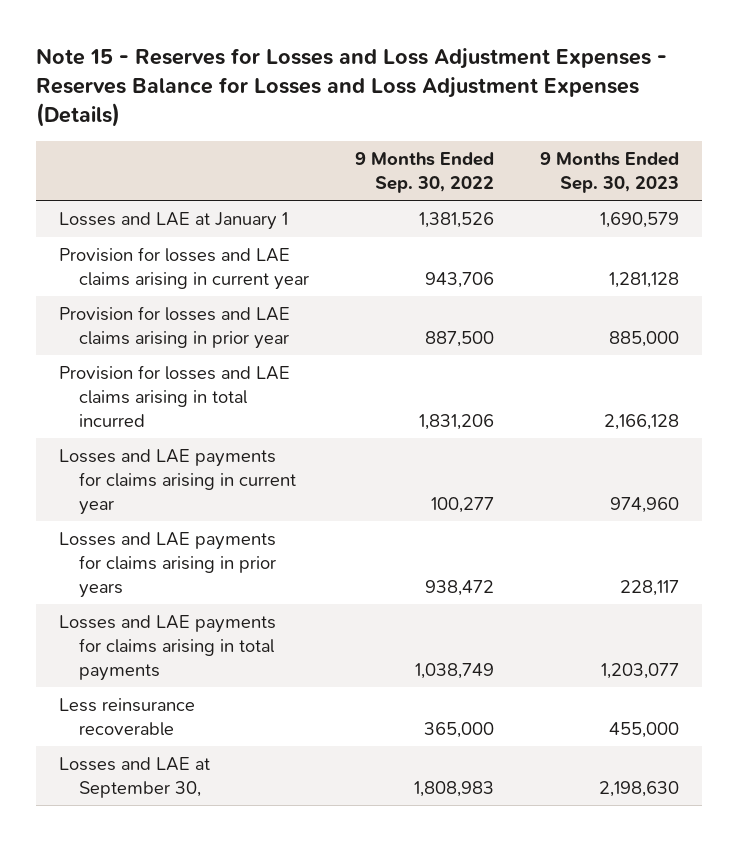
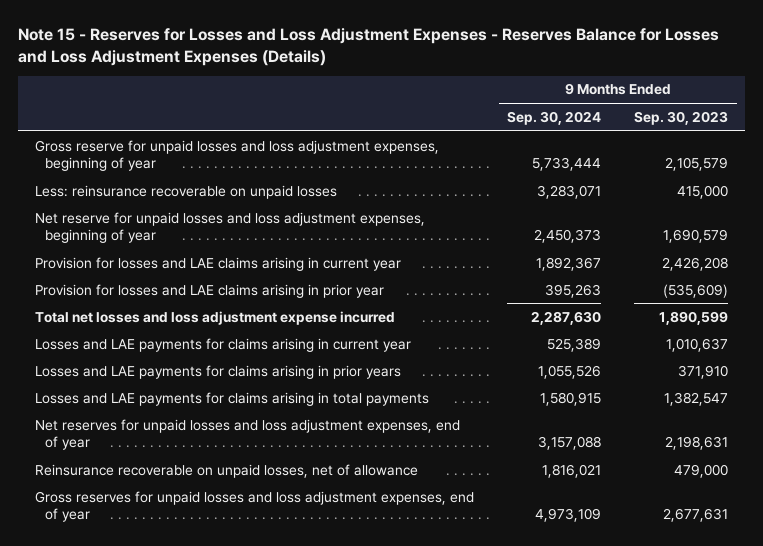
- | 9 Months Ended Sep. 30, 2022 | 9 Months Ended Sep. 30, 2023
+ | 9 Months Ended Sep. 30, 2024 | 9 Months Ended Sep. 30, 2023
- Losses and LAE at January 1 | 1,381,526 | 1,690,579
- Provision for losses and LAE claims arising in current year | 943,706 | 1,281,128
- Provision for losses and LAE claims arising in prior year | 887,500 | 885,000
- Provision for losses and LAE claims arising in total incurred | 1,831,206 | 2,166,128
- Losses and LAE payments for claims arising in current year | 100,277 | 974,960
- Losses and LAE payments for claims arising in prior years | 938,472 | 228,117
- Losses and LAE payments for claims arising in total payments | 1,038,749 | 1,203,077
- Less reinsurance recoverable | 365,000 | 455,000
- Losses and LAE at September 30, | 1,808,983 | 2,198,630
+ Gross reserve for unpaid losses and loss adjustment expenses, beginning of year | 5,733,444 | 2,105,579
+ Less: reinsurance recoverable on unpaid losses | 3,283,071 | 415,000
+ Net reserve for unpaid losses and loss adjustment expenses, beginning of year | 2,450,373 | 1,690,579
+ Provision for losses and LAE claims arising in current year | 1,892,367 | 2,426,208
+ Provision for losses and LAE claims arising in prior year | 395,263 | (535,609)
+ Total net losses and loss adjustment expense incurred | 2,287,630 | 1,890,599
+ Losses and LAE payments for claims arising in current year | 525,389 | 1,010,637
+ Losses and LAE payments for claims arising in prior years | 1,055,526 | 371,910
+ Losses and LAE payments for claims arising in total payments | 1,580,915 | 1,382,547
+ Net reserves for unpaid losses and loss adjustment expenses, end of year | 3,157,088 | 2,198,631
+ Reinsurance recoverable on unpaid losses, net of allowance | 1,816,021 | 479,000
+ Gross reserves for unpaid losses and loss adjustment expenses, end of year | 4,973,109 | 2,677,631

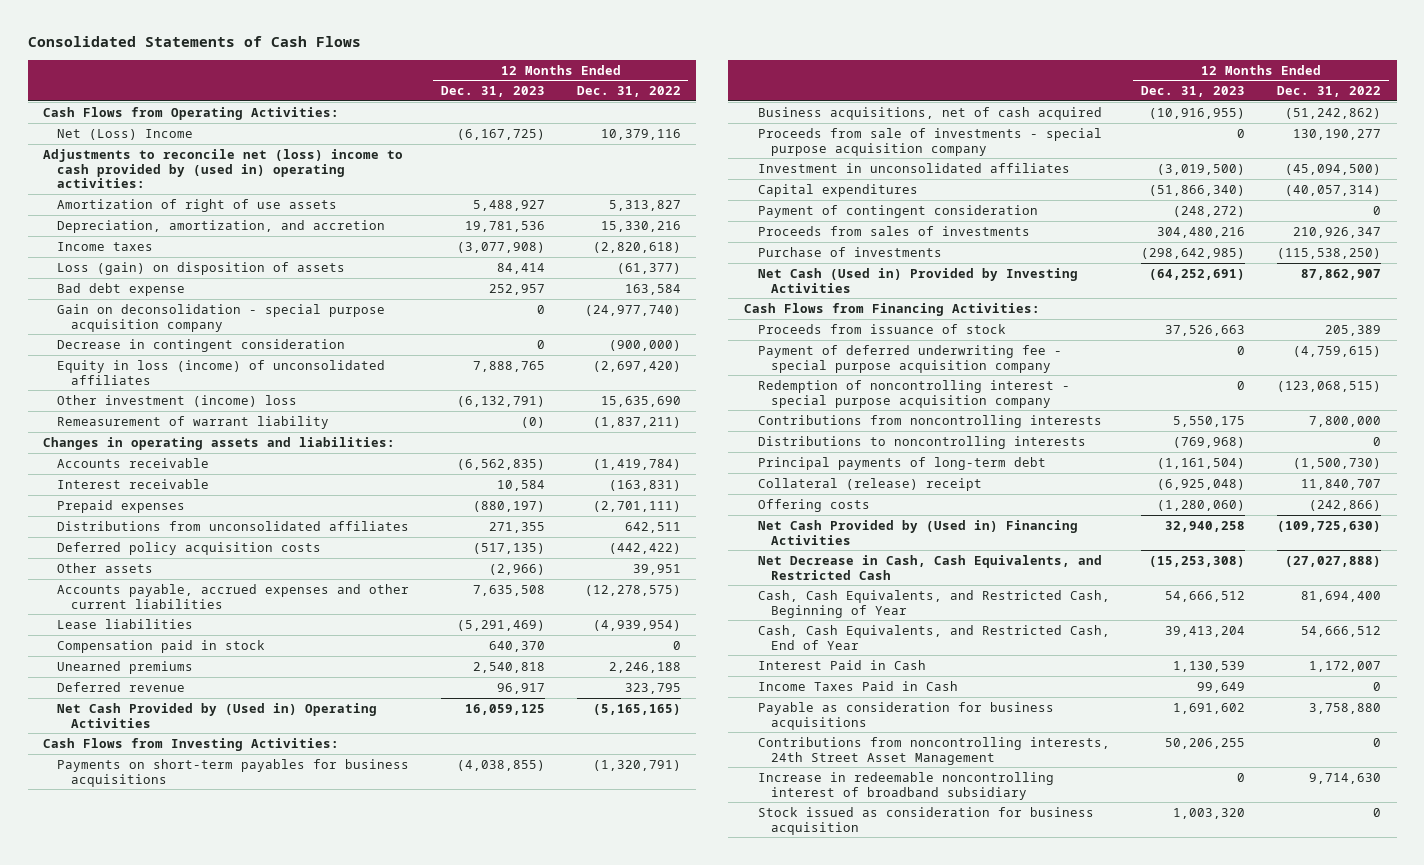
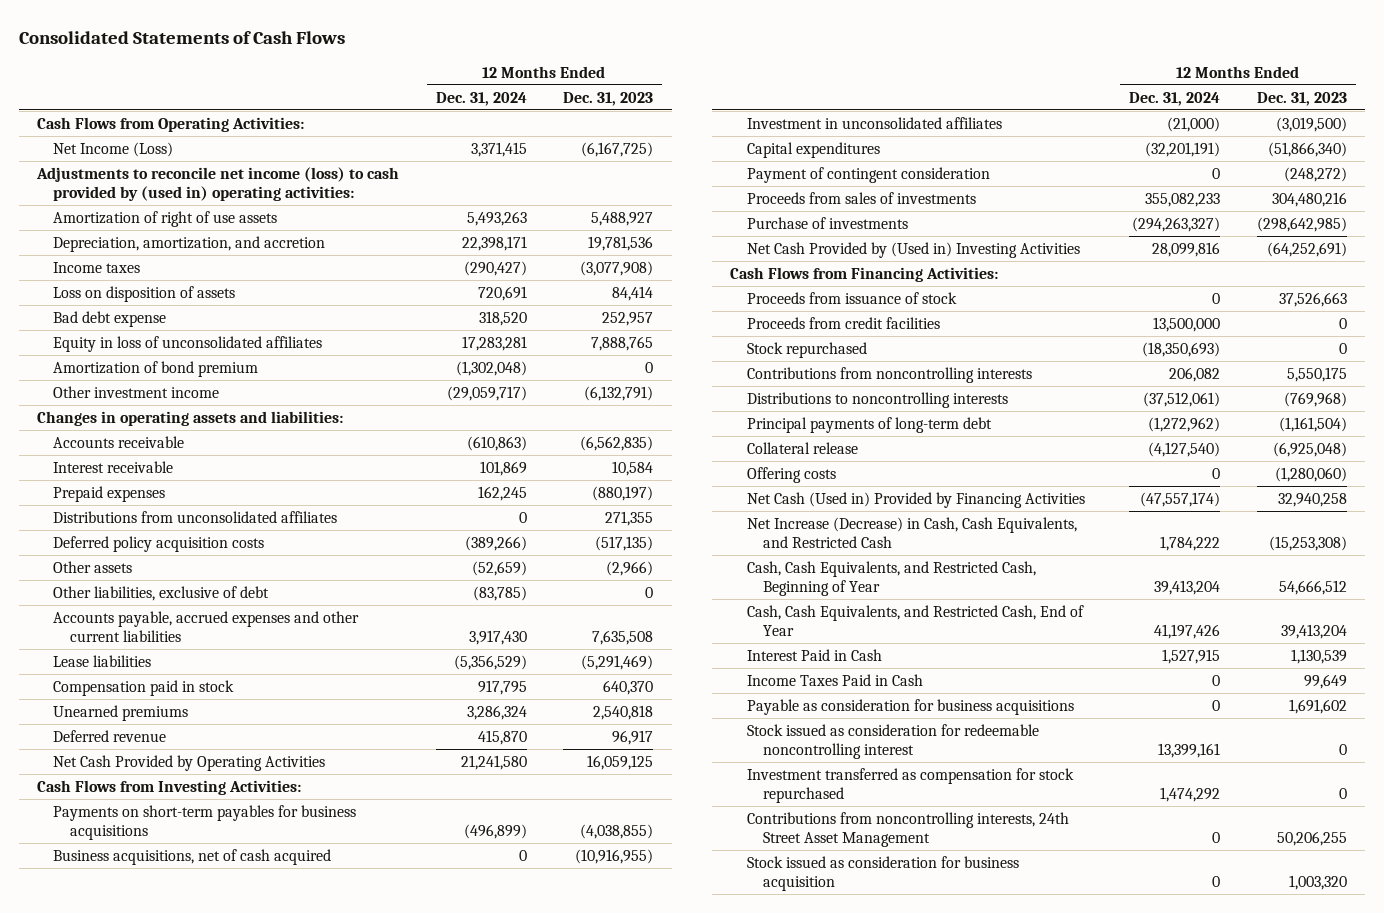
- | 12 Months Ended Dec. 31, 2023 | 12 Months Ended Dec. 31, 2022
+ | 12 Months Ended Dec. 31, 2024 | 12 Months Ended Dec. 31, 2023
- Net (Loss) Income | (6,167,725) | 10,379,116
- Adjustments to reconcile net (loss) income to cash provided by (used in) operating activities:
+ Net Income (Loss) | 3,371,415 | (6,167,725)
+ Adjustments to reconcile net income (loss) to cash provided by (used in) operating activities:
- Loss (gain) on disposition of assets | 84,414 | (61,377)
+ Loss on disposition of assets | 720,691 | 84,414
- Gain on deconsolidation - special purpose acquisition company | 0 | (24,977,740)
- Decrease in contingent consideration | 0 | (900,000)
- Equity in loss (income) of unconsolidated affiliates | 7,888,765 | (2,697,420)
- Other investment (income) loss | (6,132,791) | 15,635,690
- Remeasurement of warrant liability | (0) | (1,837,211)
+ Equity in loss of unconsolidated affiliates | 17,283,281 | 7,888,765
+ Amortization of bond premium | (1,302,048) | 0
+ Other investment income | (29,059,717) | (6,132,791)
+ Other liabilities, exclusive of debt | (83,785) | 0
- Net Cash Provided by (Used in) Operating Activities | 16,059,125 | (5,165,165)
+ Net Cash Provided by Operating Activities | 21,241,580 | 16,059,125
- Proceeds from sale of investments - special purpose acquisition company | 0 | 130,190,277
- Net Cash (Used in) Provided by Investing Activities | (64,252,691) | 87,862,907
+ Net Cash Provided by (Used in) Investing Activities | 28,099,816 | (64,252,691)
- Payment of deferred underwriting fee - special purpose acquisition company | 0 | (4,759,615)
- Redemption of noncontrolling interest - special purpose acquisition company | 0 | (123,068,515)
+ Proceeds from credit facilities | 13,500,000 | 0
+ Stock repurchased | (18,350,693) | 0
- Collateral (release) receipt | (6,925,048) | 11,840,707
+ Collateral release | (4,127,540) | (6,925,048)
- Net Cash Provided by (Used in) Financing Activities | 32,940,258 | (109,725,630)
- Net Decrease in Cash, Cash Equivalents, and Restricted Cash | (15,253,308) | (27,027,888)
+ Net Cash (Used in) Provided by Financing Activities | (47,557,174) | 32,940,258
+ Net Increase (Decrease) in Cash, Cash Equivalents, and Restricted Cash | 1,784,222 | (15,253,308)
+ Stock issued as consideration for redeemable noncontrolling interest | 13,399,161 | 0
+ Investment transferred as compensation for stock repurchased | 1,474,292 | 0
- Increase in redeemable noncontrolling interest of broadband subsidiary | 0 | 9,714,630

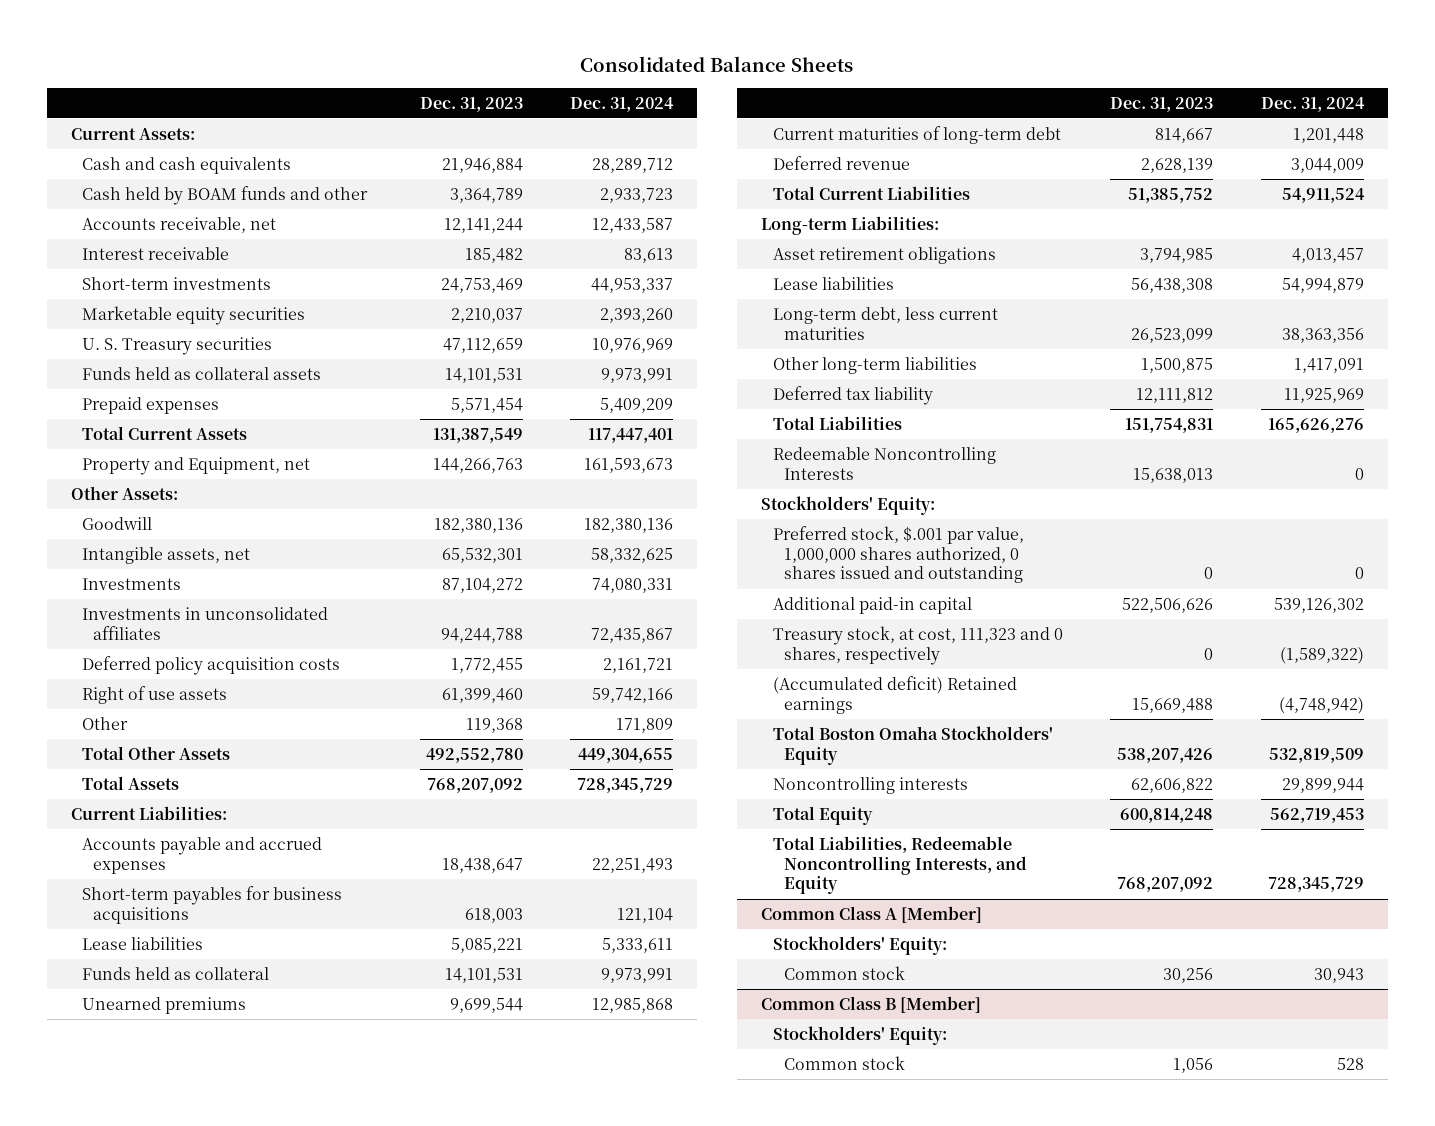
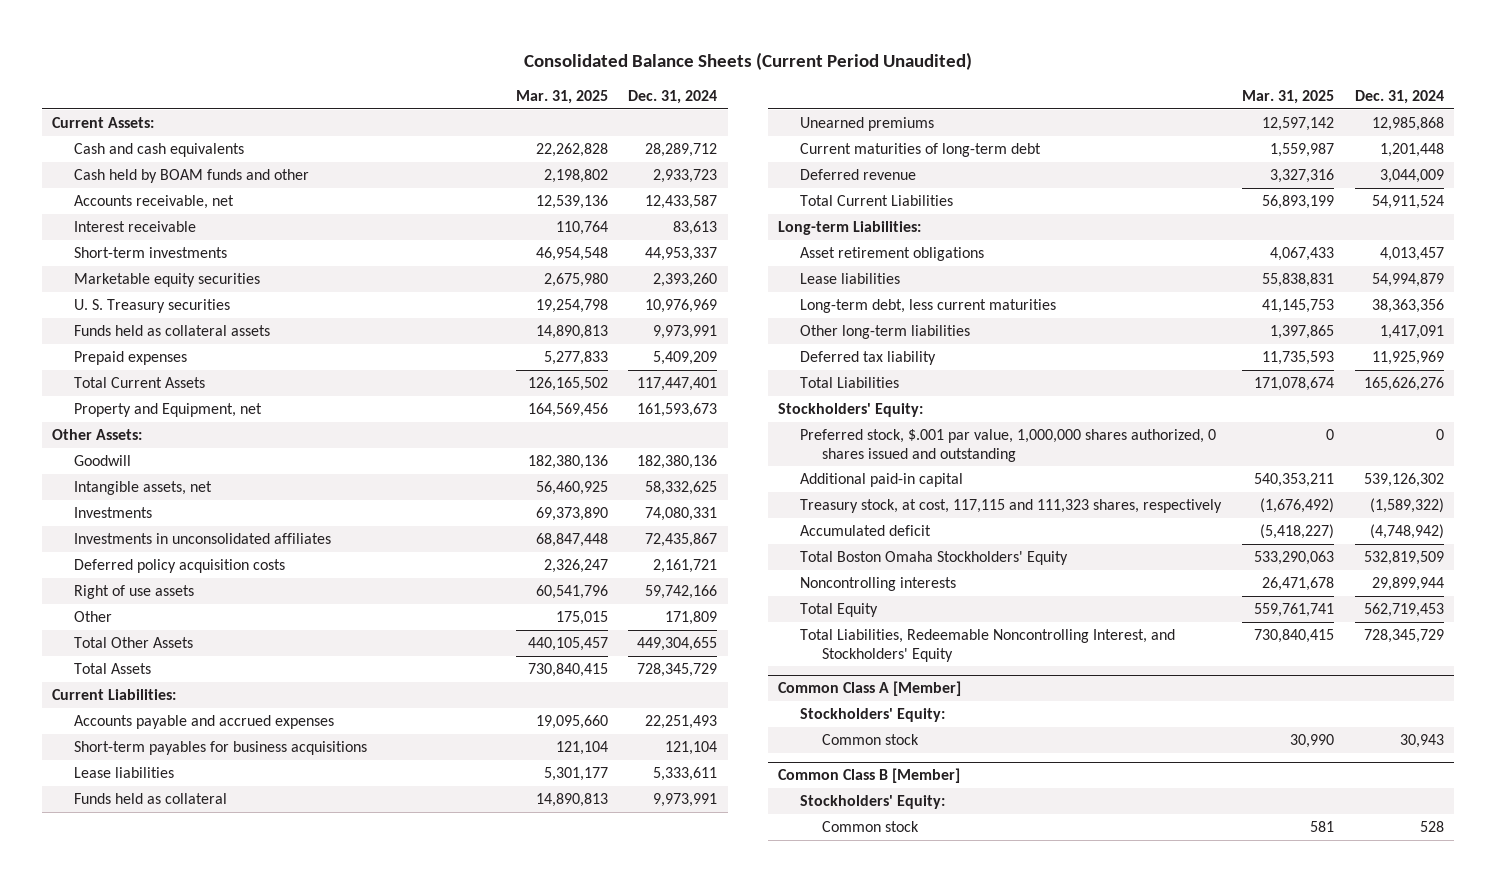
- Consolidated Balance Sheets
+ Consolidated Balance Sheets (Current Period Unaudited)
- | Dec. 31, 2023 | Dec. 31, 2024
+ | Mar. 31, 2025 | Dec. 31, 2024
- Redeemable Noncontrolling Interests | 15,638,013 | 0
- Treasury stock, at cost, 111,323 and 0 shares, respectively | 0 | (1,589,322)
- (Accumulated deficit) Retained earnings | 15,669,488 | (4,748,942)
+ Treasury stock, at cost, 117,115 and 111,323 shares, respectively | (1,676,492) | (1,589,322)
+ Accumulated deficit | (5,418,227) | (4,748,942)
- Total Liabilities, Redeemable Noncontrolling Interests, and Equity | 768,207,092 | 728,345,729
+ Total Liabilities, Redeemable Noncontrolling Interest, and Stockholders' Equity | 730,840,415 | 728,345,729

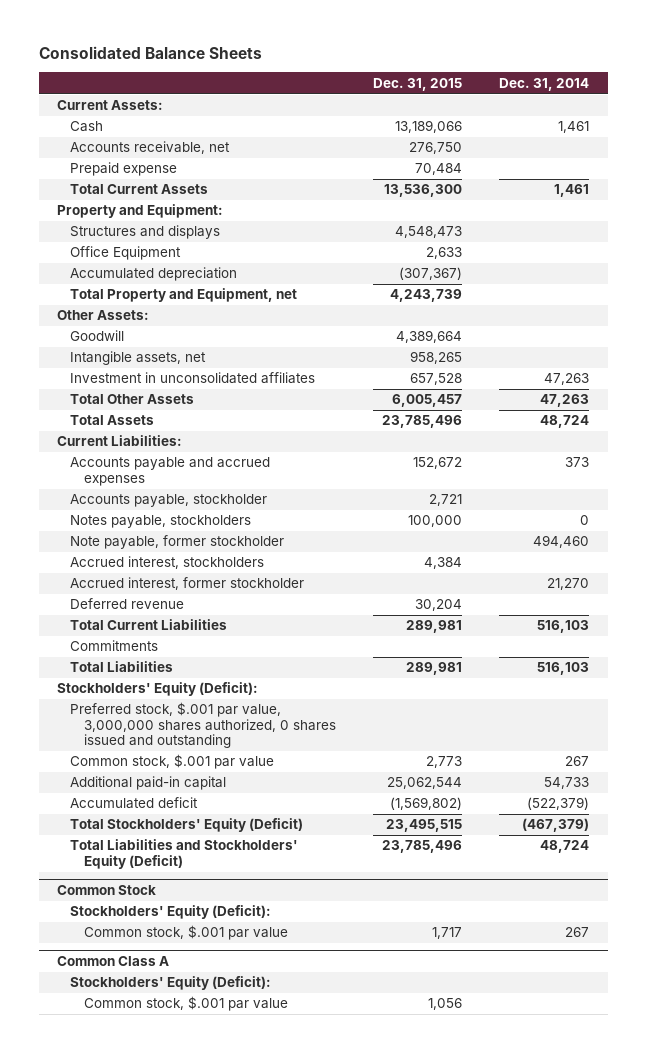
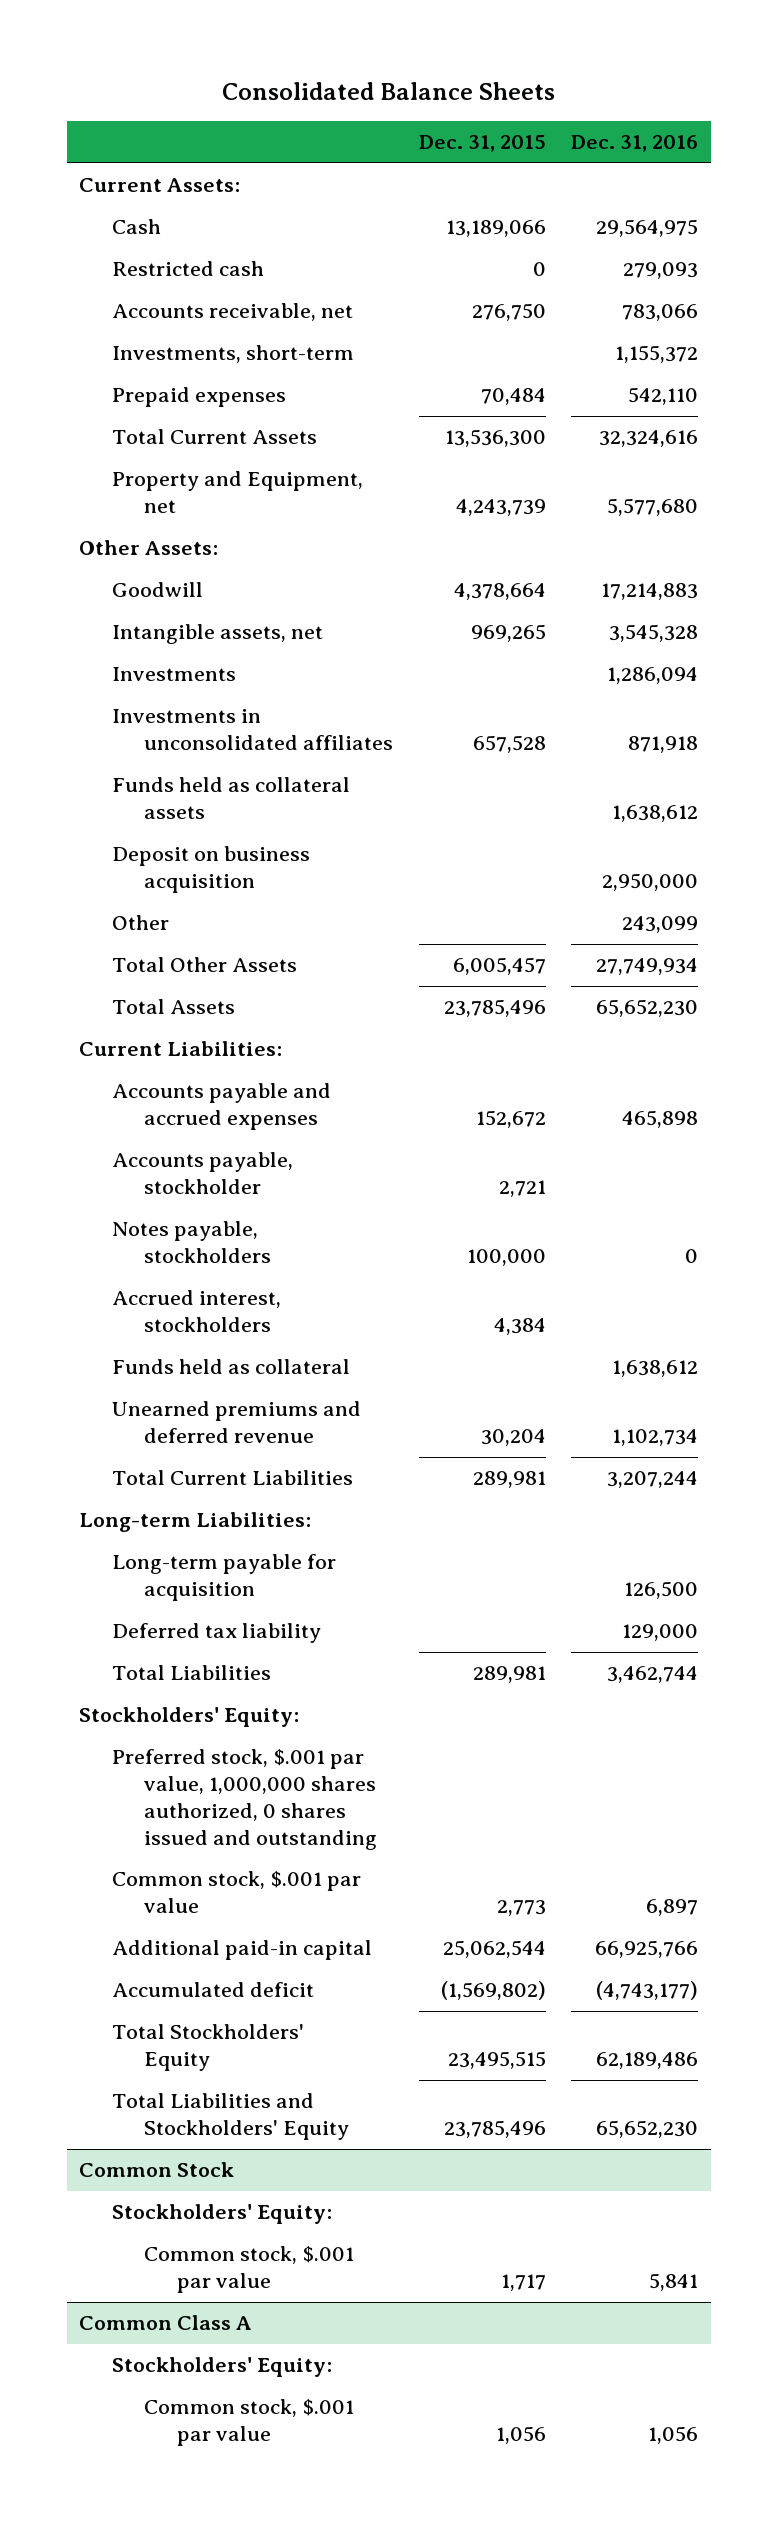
- | Dec. 31, 2015 | Dec. 31, 2014
+ | Dec. 31, 2015 | Dec. 31, 2016
+ Restricted cash | 0 | 279,093
- Prepaid expense | 70,484 |
+ Investments, short-term | | 1,155,372
+ Prepaid expenses | 70,484 | 542,110
- Property and Equipment:
- Structures and displays | 4,548,473 |
- Office Equipment | 2,633 |
- Accumulated depreciation | (307,367) |
- Total Property and Equipment, net | 4,243,739 |
+ Property and Equipment, net | 4,243,739 | 5,577,680
- Goodwill | 4,389,664 |
- Intangible assets, net | 958,265 |
- Investment in unconsolidated affiliates | 657,528 | 47,263
+ Goodwill | 4,378,664 | 17,214,883
+ Intangible assets, net | 969,265 | 3,545,328
+ Investments | | 1,286,094
+ Investments in unconsolidated affiliates | 657,528 | 871,918
+ Funds held as collateral assets | | 1,638,612
+ Deposit on business acquisition | | 2,950,000
+ Other | | 243,099
- Note payable, former stockholder | | 494,460
- Accrued interest, former stockholder | | 21,270
- Deferred revenue | 30,204 |
+ Funds held as collateral | | 1,638,612
+ Unearned premiums and deferred revenue | 30,204 | 1,102,734
- Commitments
+ Long-term Liabilities:
+ Long-term payable for acquisition | | 126,500
+ Deferred tax liability | | 129,000
- Stockholders' Equity (Deficit):
- Preferred stock, $.001 par value, 3,000,000 shares authorized, 0 shares issued and outstanding
+ Stockholders' Equity:
+ Preferred stock, $.001 par value, 1,000,000 shares authorized, 0 shares issued and outstanding
- Total Stockholders' Equity (Deficit) | 23,495,515 | (467,379)
- Total Liabilities and Stockholders' Equity (Deficit) | 23,785,496 | 48,724
+ Total Stockholders' Equity | 23,495,515 | 62,189,486
+ Total Liabilities and Stockholders' Equity | 23,785,496 | 65,652,230
@ Common Stock
- Stockholders' Equity (Deficit):
+ Stockholders' Equity:
@ Common Class A
- Stockholders' Equity (Deficit):
+ Stockholders' Equity:

